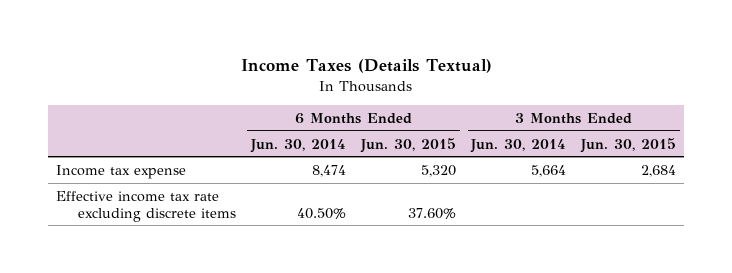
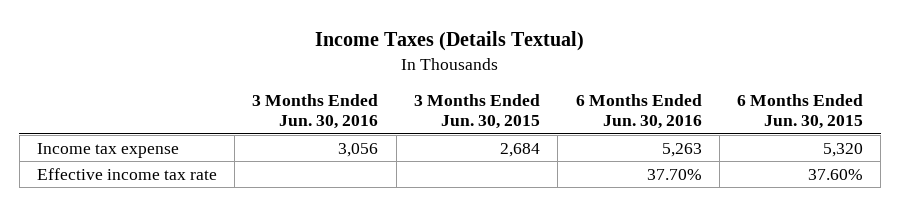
- | 6 Months Ended Jun. 30, 2014 | 6 Months Ended Jun. 30, 2015 | 3 Months Ended Jun. 30, 2014 | 3 Months Ended Jun. 30, 2015
+ | 3 Months Ended Jun. 30, 2016 | 3 Months Ended Jun. 30, 2015 | 6 Months Ended Jun. 30, 2016 | 6 Months Ended Jun. 30, 2015
- Effective income tax rate excluding discrete items | 40.50% | 37.60% | |
+ Effective income tax rate | | | 37.70% | 37.60%

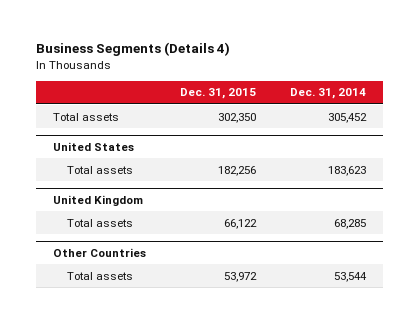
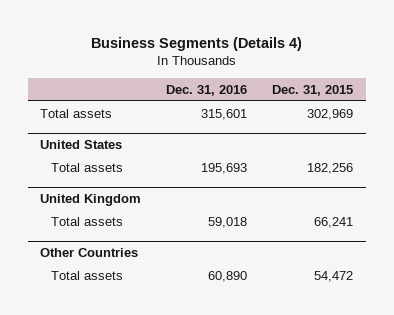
- | Dec. 31, 2015 | Dec. 31, 2014
+ | Dec. 31, 2016 | Dec. 31, 2015
- Total assets | 302,350 | 305,452
+ Total assets | 315,601 | 302,969
@ United Kingdom
- Total assets | 66,122 | 68,285
+ Total assets | 59,018 | 66,241
@ Other Countries
- Total assets | 53,972 | 53,544
+ Total assets | 60,890 | 54,472

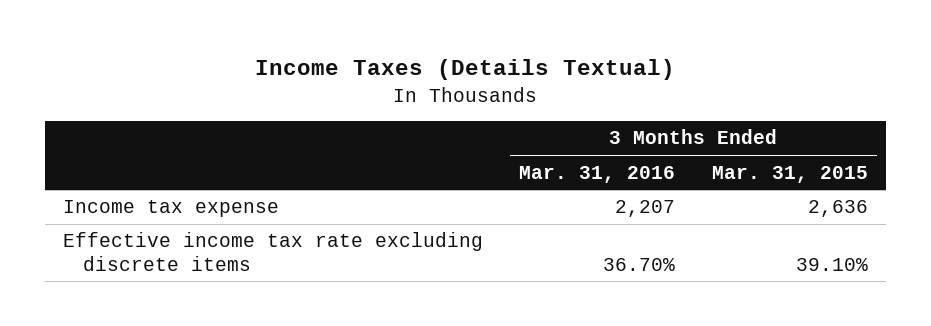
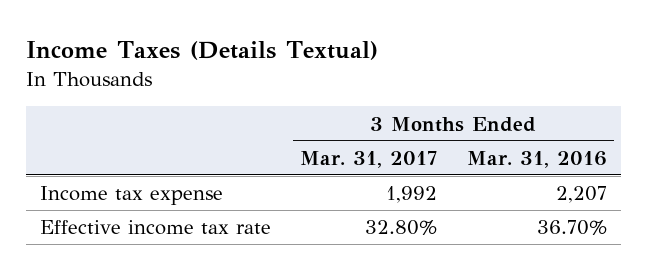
- | 3 Months Ended Mar. 31, 2016 | 3 Months Ended Mar. 31, 2015
+ | 3 Months Ended Mar. 31, 2017 | 3 Months Ended Mar. 31, 2016
- Effective income tax rate excluding discrete items | 36.70% | 39.10%
+ Effective income tax rate | 32.80% | 36.70%

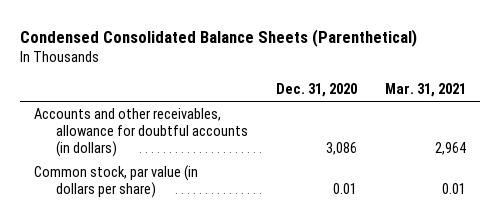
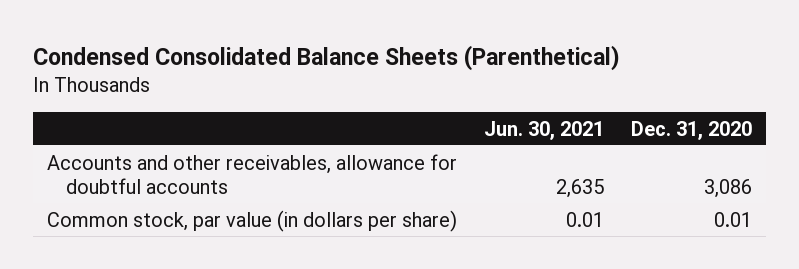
- | Dec. 31, 2020 | Mar. 31, 2021
+ | Jun. 30, 2021 | Dec. 31, 2020
- Accounts and other receivables, allowance for doubtful accounts (in dollars) | 3,086 | 2,964
+ Accounts and other receivables, allowance for doubtful accounts | 2,635 | 3,086

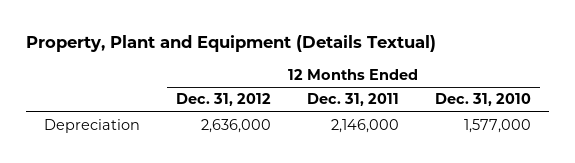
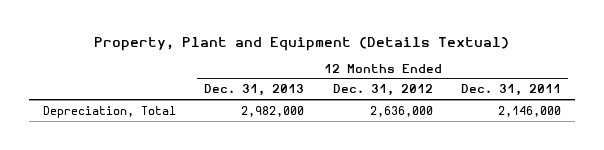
- | 12 Months Ended Dec. 31, 2012 | 12 Months Ended Dec. 31, 2011 | 12 Months Ended Dec. 31, 2010
+ | 12 Months Ended Dec. 31, 2013 | 12 Months Ended Dec. 31, 2012 | 12 Months Ended Dec. 31, 2011
- Depreciation | 2,636,000 | 2,146,000 | 1,577,000
+ Depreciation, Total | 2,982,000 | 2,636,000 | 2,146,000

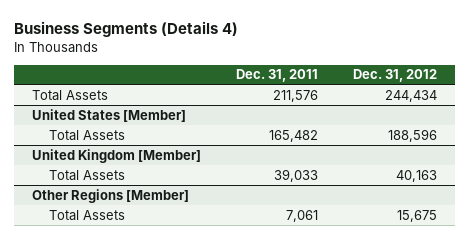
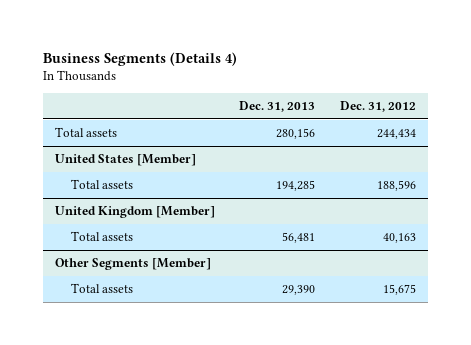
- | Dec. 31, 2011 | Dec. 31, 2012
+ | Dec. 31, 2013 | Dec. 31, 2012
- Total Assets | 211,576 | 244,434
+ Total assets | 280,156 | 244,434
@ United States [Member]
- Total Assets | 165,482 | 188,596
+ Total assets | 194,285 | 188,596
@ United Kingdom [Member]
- Total Assets | 39,033 | 40,163
- Other Regions [Member]
- Total Assets | 7,061 | 15,675
@ United Kingdom [Member]
+ Total assets | 56,481 | 40,163
+ Other Segments [Member]
+ Total assets | 29,390 | 15,675

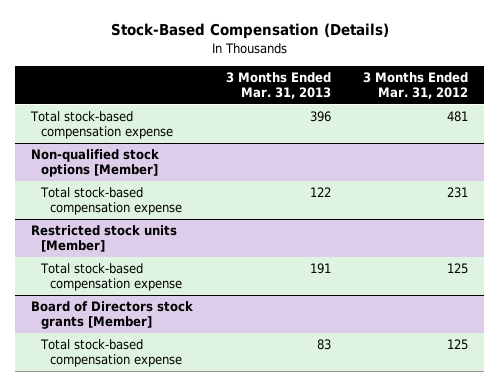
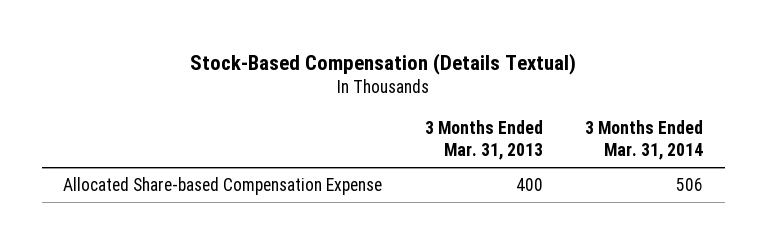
- Stock-Based Compensation (Details)
+ Stock-Based Compensation (Details Textual)
- | 3 Months Ended Mar. 31, 2013 | 3 Months Ended Mar. 31, 2012
+ | 3 Months Ended Mar. 31, 2013 | 3 Months Ended Mar. 31, 2014
- Total stock-based compensation expense | 396 | 481
- Non-qualified stock options [Member]
- Total stock-based compensation expense | 122 | 231
- Restricted stock units [Member]
- Total stock-based compensation expense | 191 | 125
- Board of Directors stock grants [Member]
- Total stock-based compensation expense | 83 | 125
+ Allocated Share-based Compensation Expense | 400 | 506

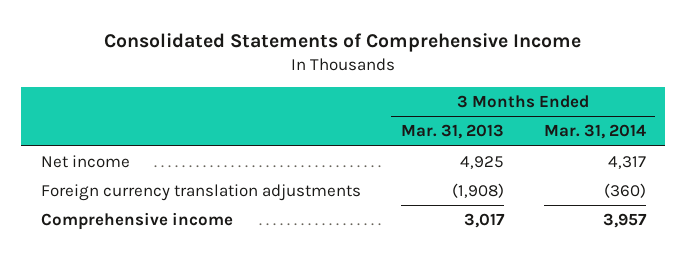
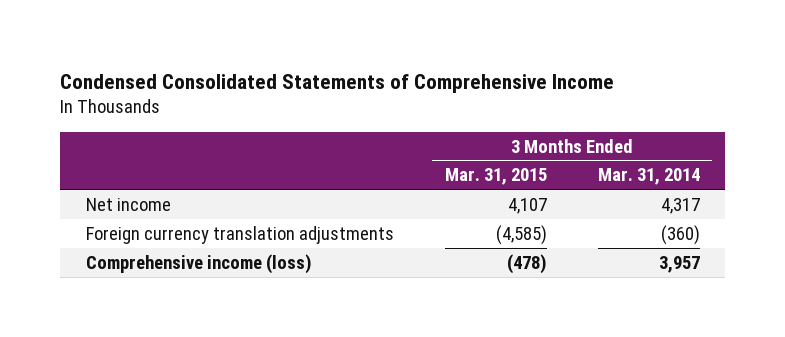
- Consolidated Statements of Comprehensive Income
+ Condensed Consolidated Statements of Comprehensive Income
- | 3 Months Ended Mar. 31, 2013 | 3 Months Ended Mar. 31, 2014
+ | 3 Months Ended Mar. 31, 2015 | 3 Months Ended Mar. 31, 2014
- Comprehensive income | 3,017 | 3,957
+ Comprehensive income (loss) | (478) | 3,957

